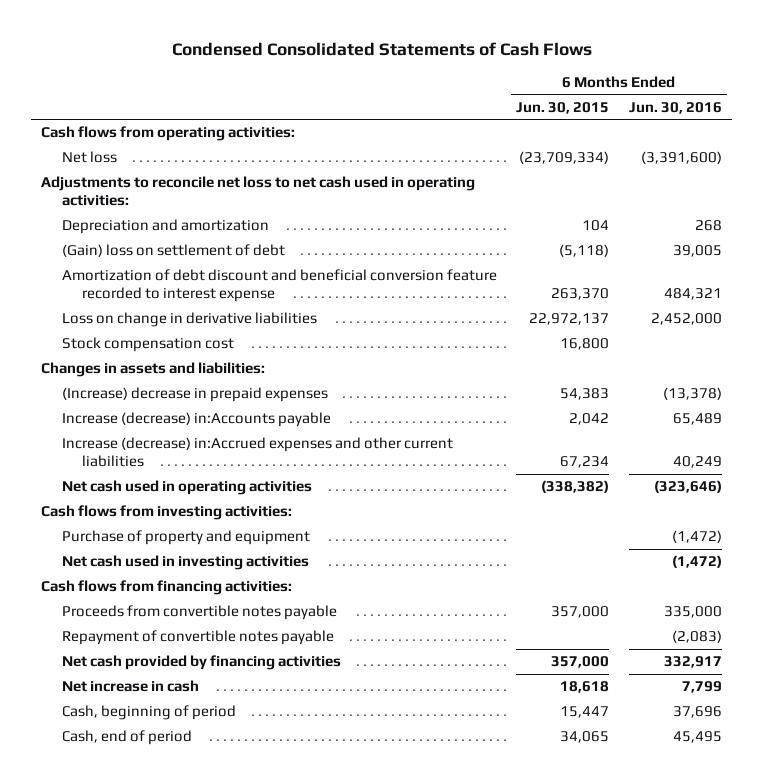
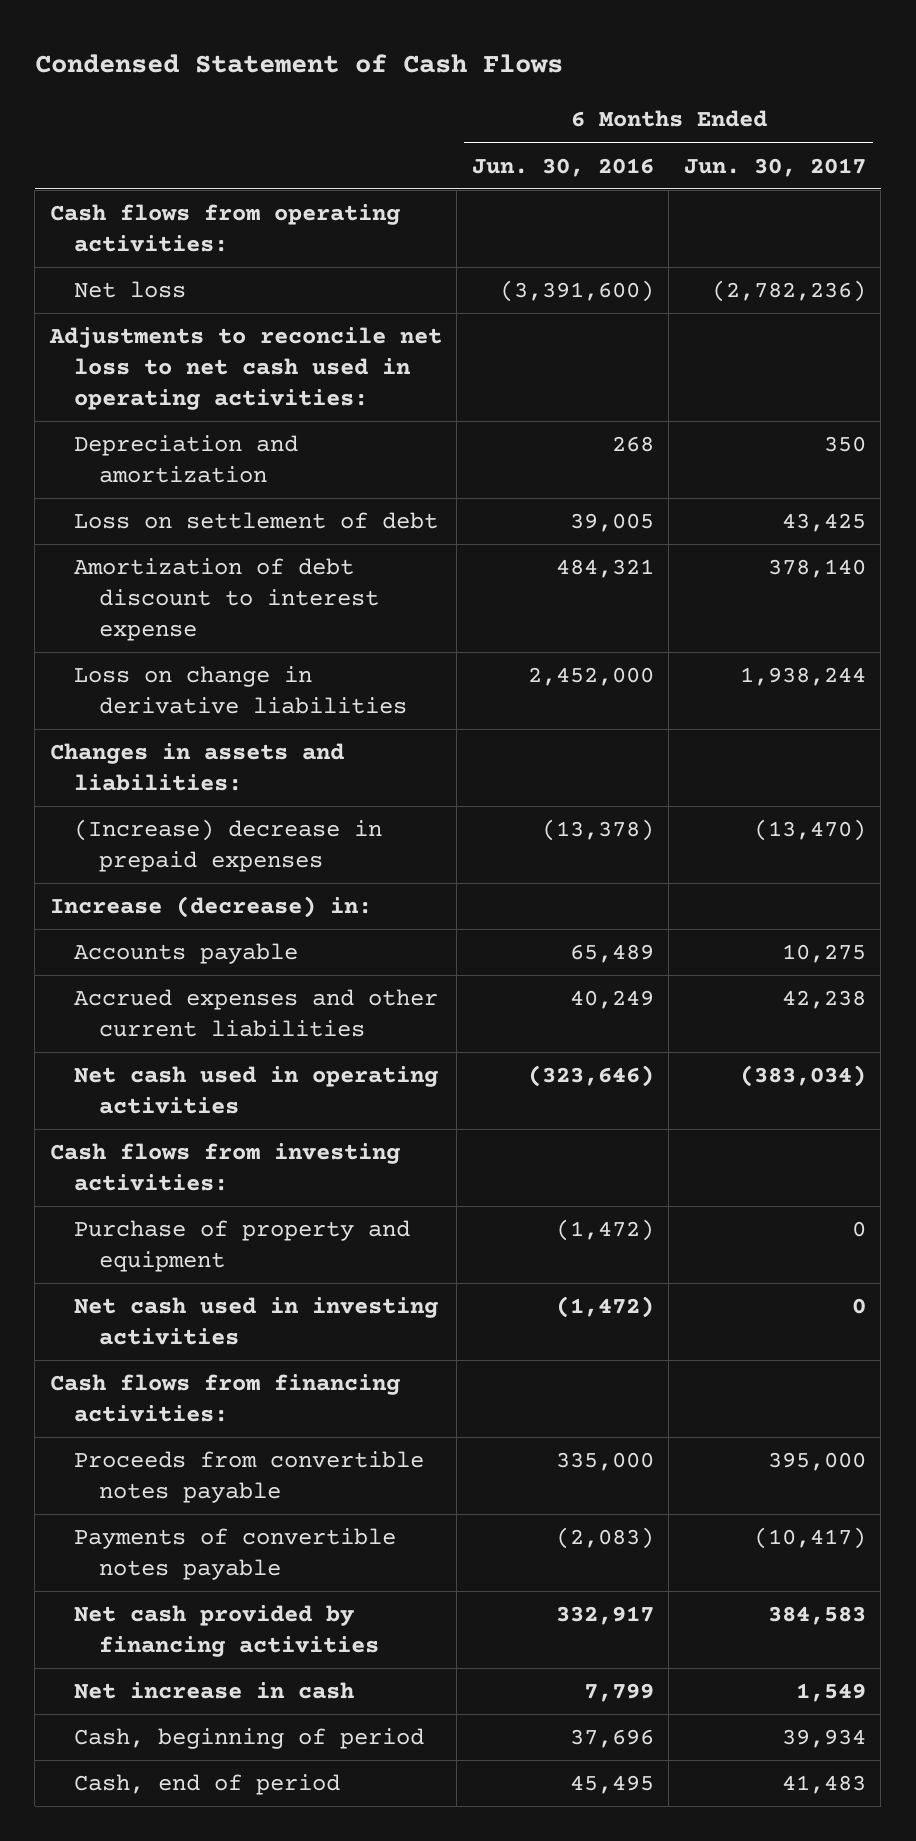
- Condensed Consolidated Statements of Cash Flows
+ Condensed Statement of Cash Flows
- | 6 Months Ended Jun. 30, 2015 | 6 Months Ended Jun. 30, 2016
+ | 6 Months Ended Jun. 30, 2016 | 6 Months Ended Jun. 30, 2017
- (Gain) loss on settlement of debt | (5,118) | 39,005
- Amortization of debt discount and beneficial conversion feature recorded to interest expense | 263,370 | 484,321
+ Loss on settlement of debt | 39,005 | 43,425
+ Amortization of debt discount to interest expense | 484,321 | 378,140
- Stock compensation cost | 16,800 |
- Increase (decrease) in:Accounts payable | 2,042 | 65,489
- Increase (decrease) in:Accrued expenses and other current liabilities | 67,234 | 40,249
+ Increase (decrease) in:
+ Accounts payable | 65,489 | 10,275
+ Accrued expenses and other current liabilities | 40,249 | 42,238
- Repayment of convertible notes payable | | (2,083)
+ Payments of convertible notes payable | (2,083) | (10,417)

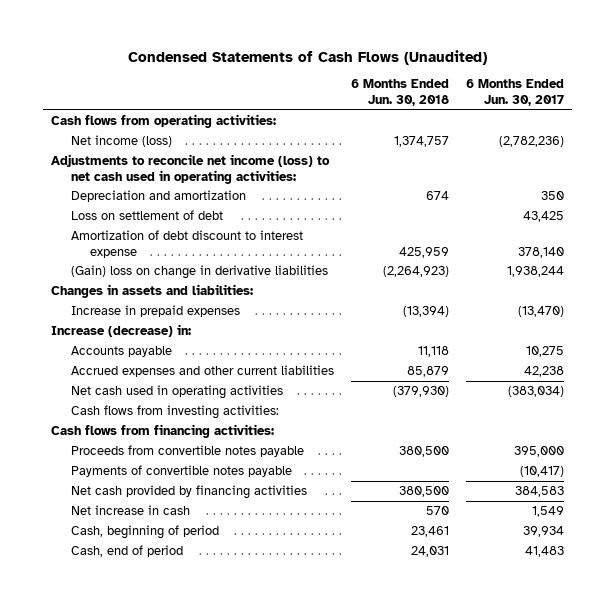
- Condensed Statement of Cash Flows
+ Condensed Statements of Cash Flows (Unaudited)
- | 6 Months Ended Jun. 30, 2016 | 6 Months Ended Jun. 30, 2017
+ | 6 Months Ended Jun. 30, 2018 | 6 Months Ended Jun. 30, 2017
- Net loss | (3,391,600) | (2,782,236)
- Adjustments to reconcile net loss to net cash used in operating activities:
+ Net income (loss) | 1,374,757 | (2,782,236)
+ Adjustments to reconcile net income (loss) to net cash used in operating activities:
- Loss on change in derivative liabilities | 2,452,000 | 1,938,244
+ (Gain) loss on change in derivative liabilities | (2,264,923) | 1,938,244
- (Increase) decrease in prepaid expenses | (13,378) | (13,470)
+ Increase in prepaid expenses | (13,394) | (13,470)
- Purchase of property and equipment | (1,472) | 0
- Net cash used in investing activities | (1,472) | 0

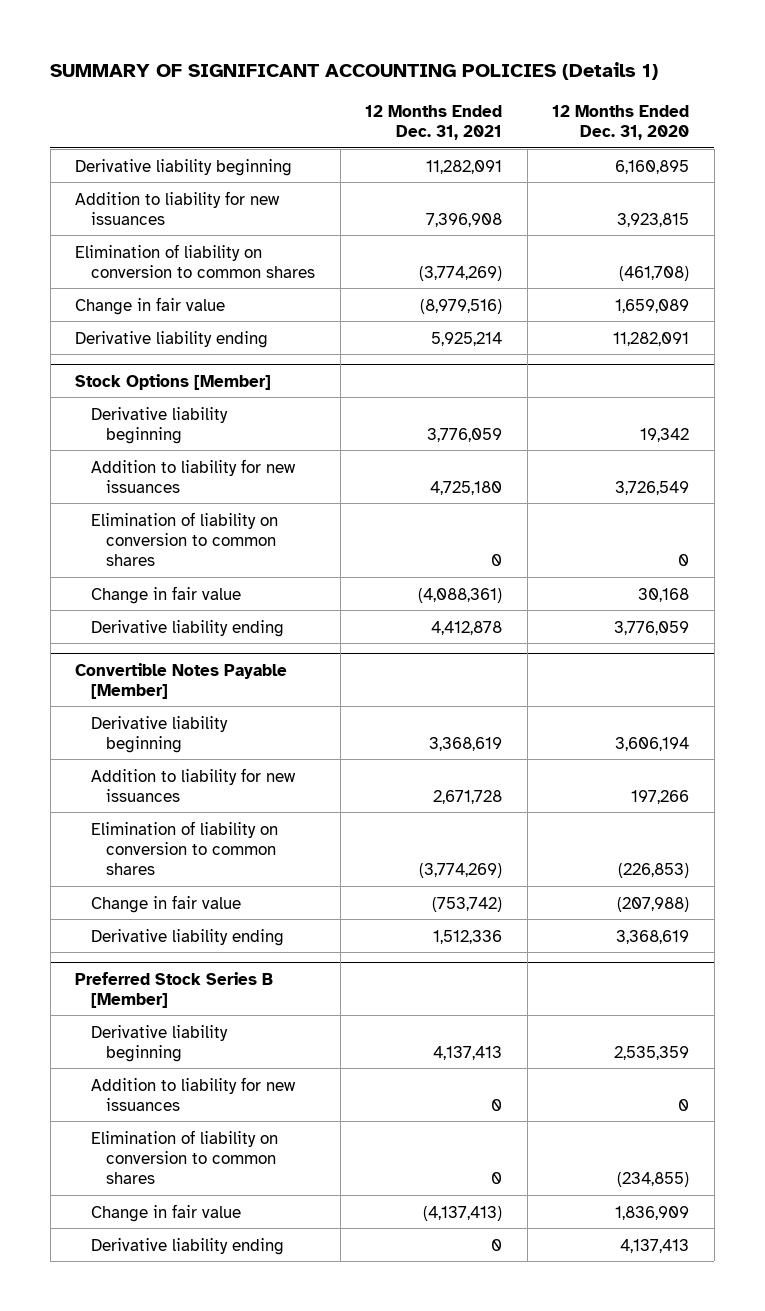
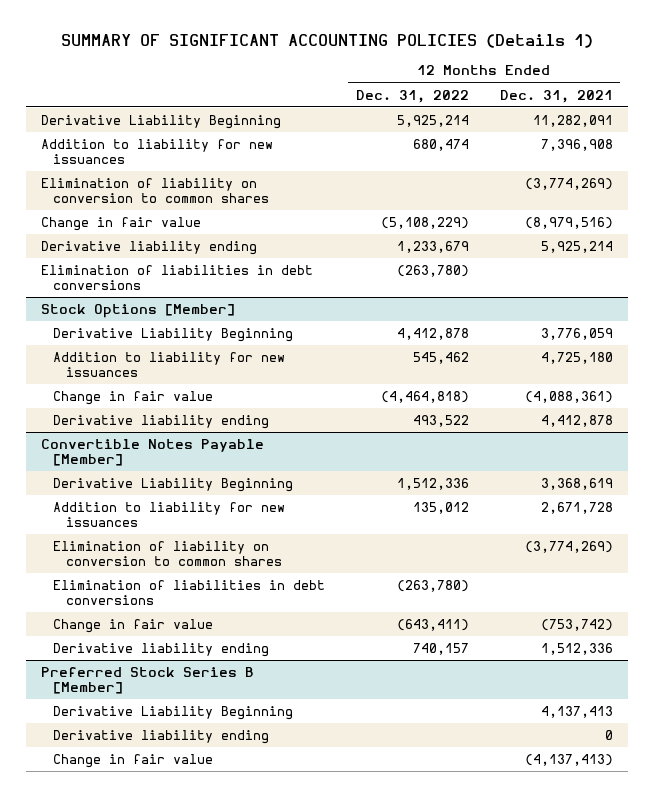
- | 12 Months Ended Dec. 31, 2021 | 12 Months Ended Dec. 31, 2020
+ | 12 Months Ended Dec. 31, 2022 | 12 Months Ended Dec. 31, 2021
- Derivative liability beginning | 11,282,091 | 6,160,895
+ Derivative Liability Beginning | 5,925,214 | 11,282,091
+ Elimination of liabilities in debt conversions | (263,780) |
@ Stock Options [Member]
- Derivative liability beginning | 3,776,059 | 19,342
+ Derivative Liability Beginning | 4,412,878 | 3,776,059
- Elimination of liability on conversion to common shares | 0 | 0
@ Convertible Notes Payable [Member]
- Derivative liability beginning | 3,368,619 | 3,606,194
+ Derivative Liability Beginning | 1,512,336 | 3,368,619
+ Elimination of liabilities in debt conversions | (263,780) |
@ Preferred Stock Series B [Member]
- Derivative liability beginning | 4,137,413 | 2,535,359
- Addition to liability for new issuances | 0 | 0
- Elimination of liability on conversion to common shares | 0 | (234,855)
+ Derivative Liability Beginning | | 4,137,413
moved down: Change in fair value | | (4,137,413)

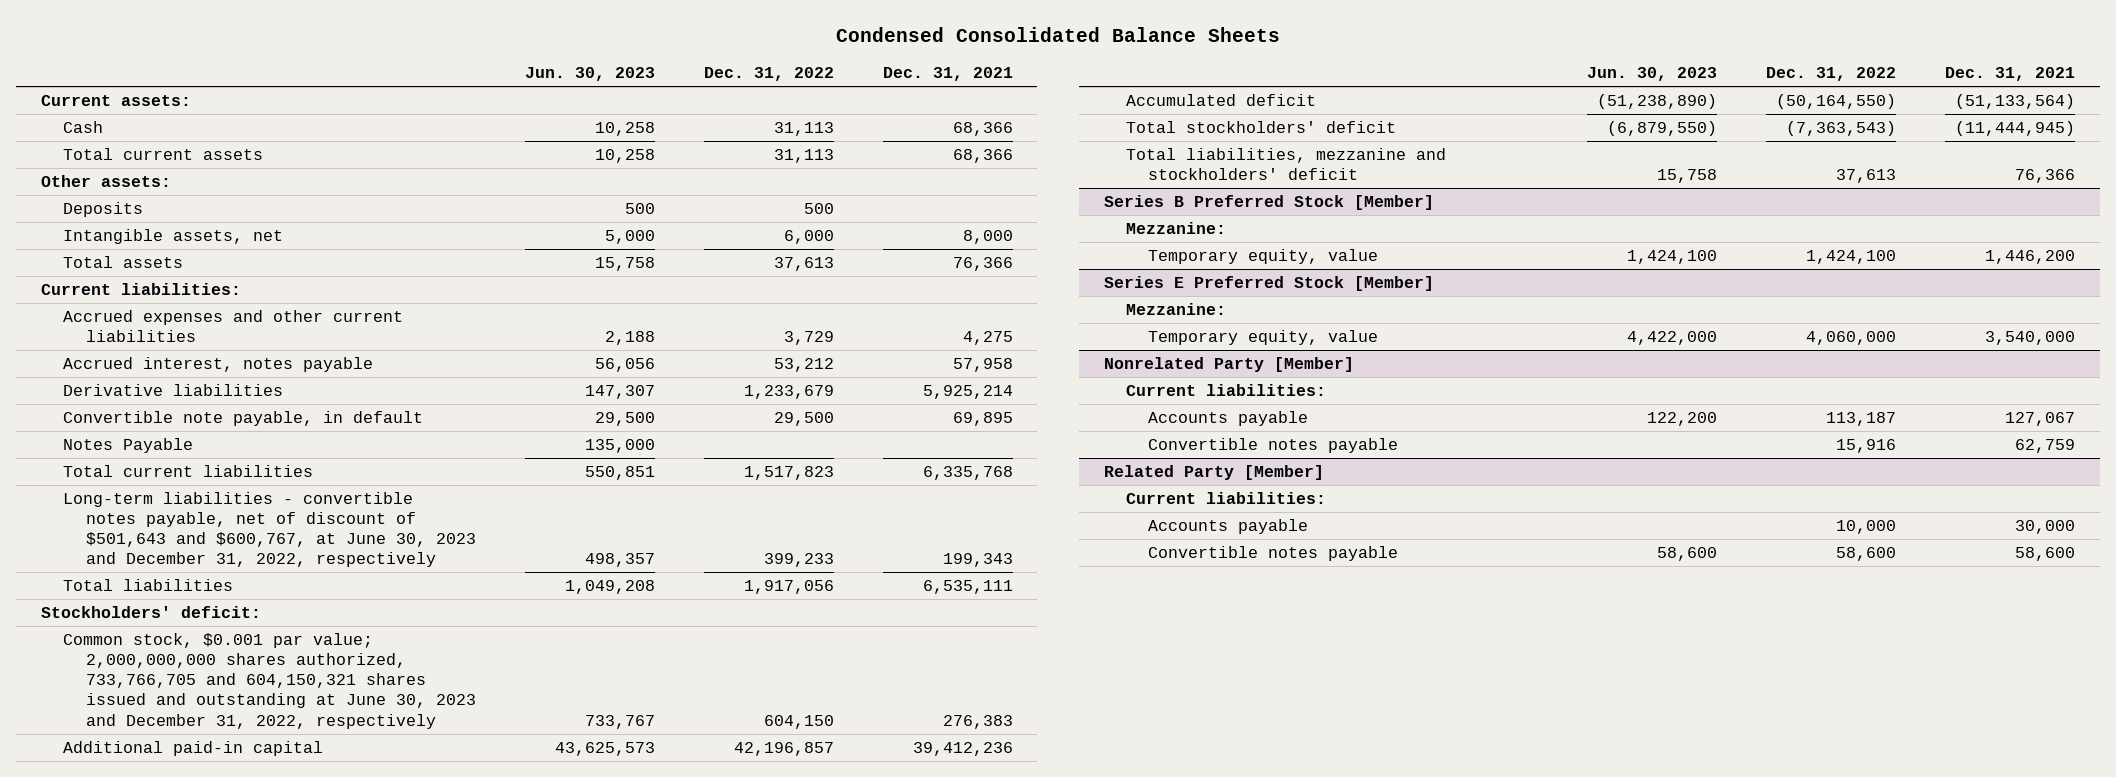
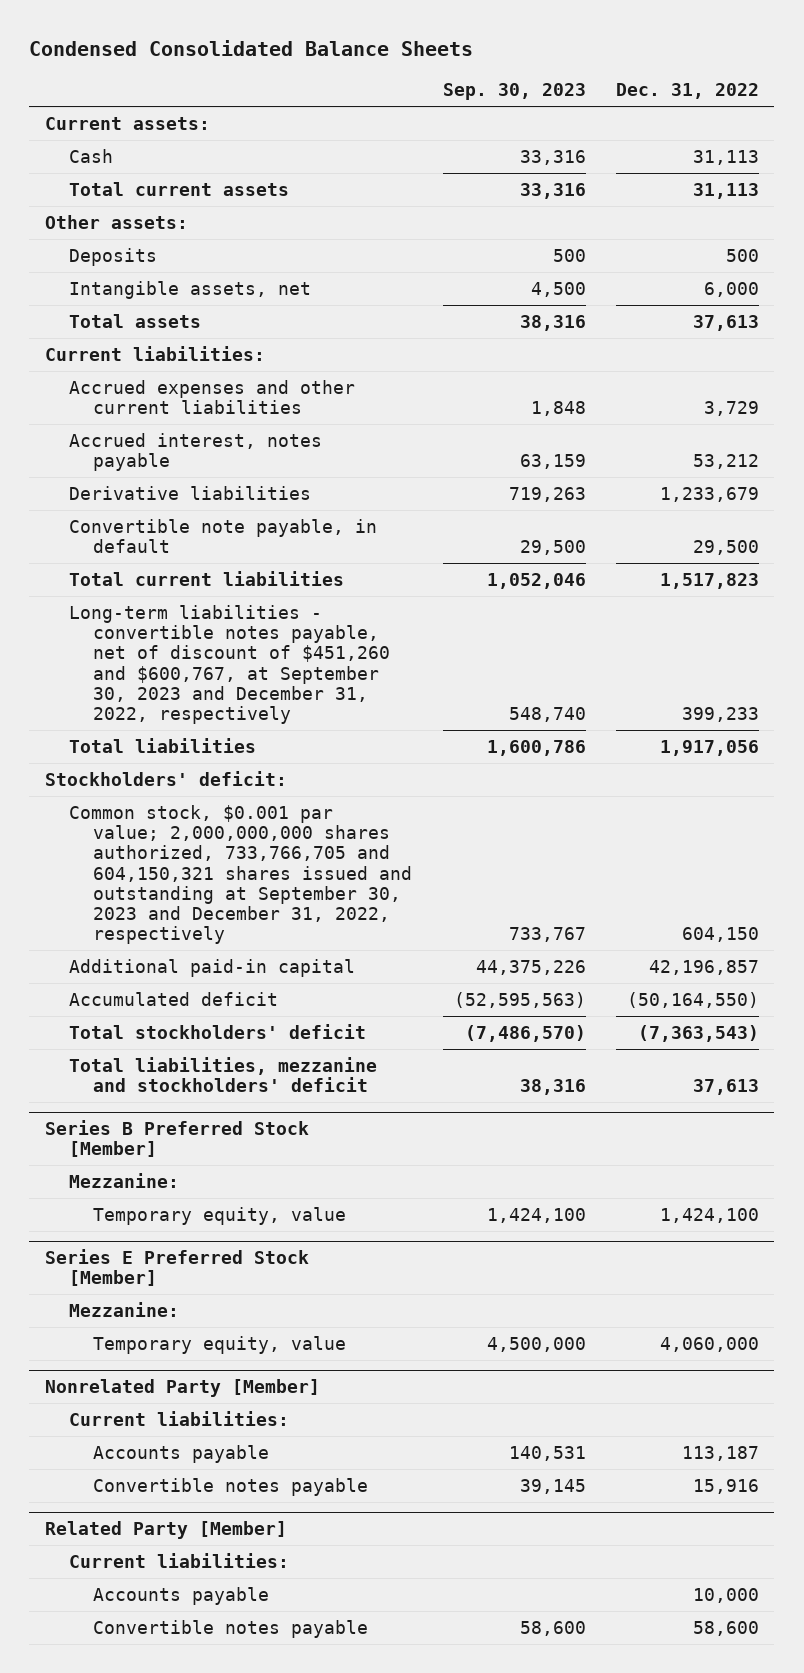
- | Jun. 30, 2023 | Dec. 31, 2022 | Dec. 31, 2021
+ | Sep. 30, 2023 | Dec. 31, 2022
- Notes Payable | 135,000 | |
- Long-term liabilities - convertible notes payable, net of discount of $501,643 and $600,767, at June 30, 2023 and December 31, 2022, respectively | 498,357 | 399,233 | 199,343
+ Long-term liabilities - convertible notes payable, net of discount of $451,260 and $600,767, at September 30, 2023 and December 31, 2022, respectively | 548,740 | 399,233
- Common stock, $0.001 par value; 2,000,000,000 shares authorized, 733,766,705 and 604,150,321 shares issued and outstanding at June 30, 2023 and December 31, 2022, respectively | 733,767 | 604,150 | 276,383
+ Common stock, $0.001 par value; 2,000,000,000 shares authorized, 733,766,705 and 604,150,321 shares issued and outstanding at September 30, 2023 and December 31, 2022, respectively | 733,767 | 604,150

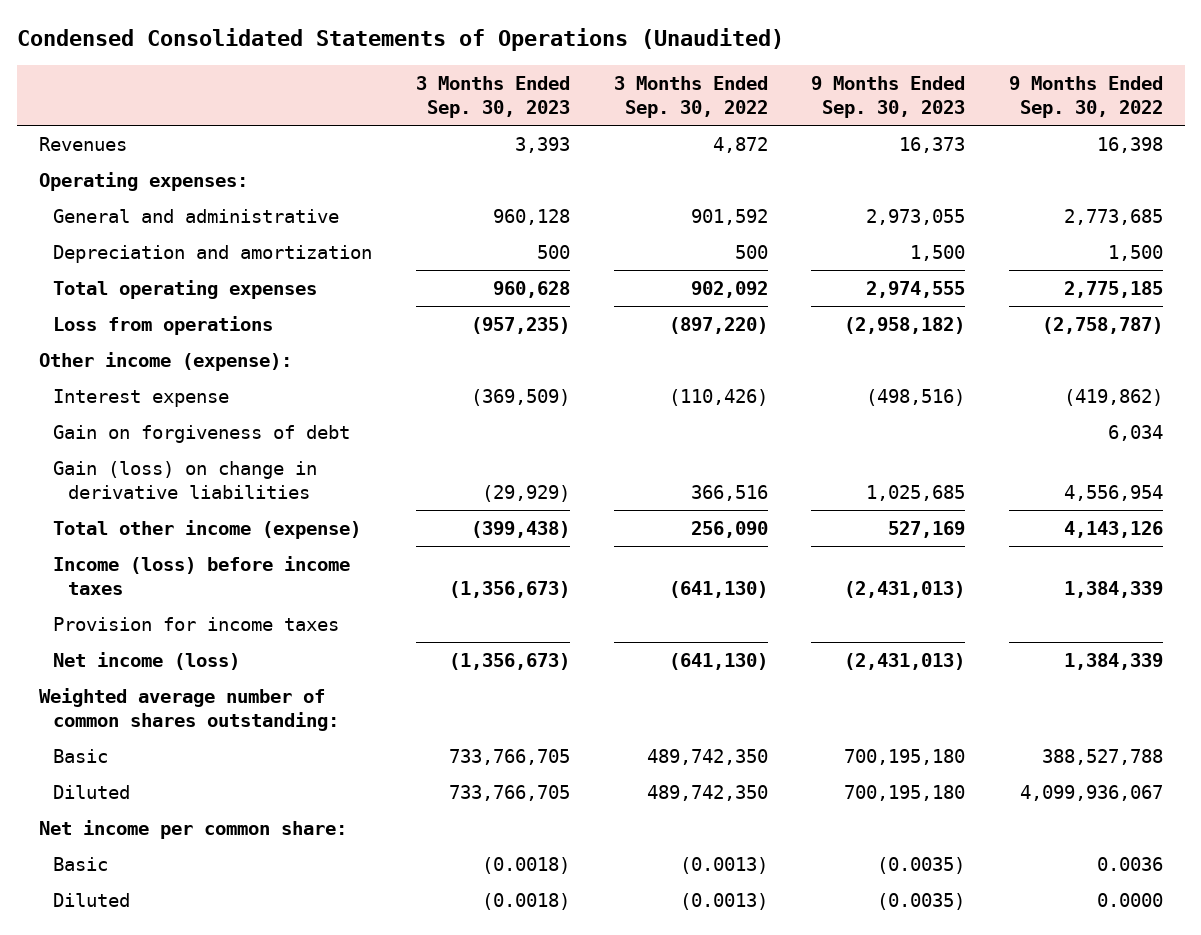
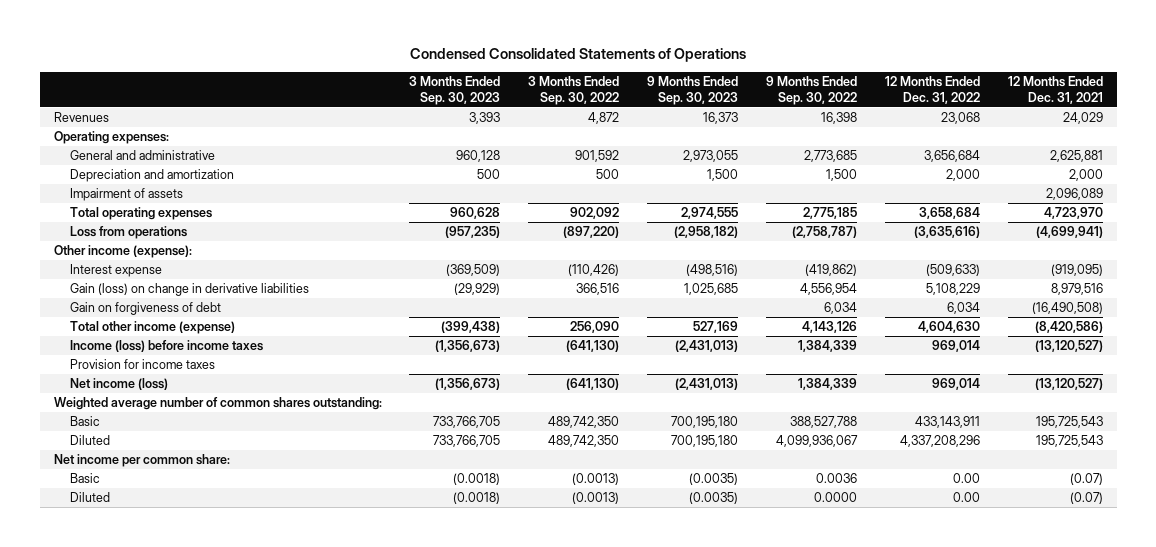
- Condensed Consolidated Statements of Operations (Unaudited)
+ Condensed Consolidated Statements of Operations
- | 3 Months Ended Sep. 30, 2023 | 3 Months Ended Sep. 30, 2022 | 9 Months Ended Sep. 30, 2023 | 9 Months Ended Sep. 30, 2022
+ | 3 Months Ended Sep. 30, 2023 | 3 Months Ended Sep. 30, 2022 | 9 Months Ended Sep. 30, 2023 | 9 Months Ended Sep. 30, 2022 | 12 Months Ended Dec. 31, 2022 | 12 Months Ended Dec. 31, 2021
+ Impairment of assets | | | | | | 2,096,089
moved down: Gain on forgiveness of debt | | | | 6,034 | 6,034 | (16,490,508)

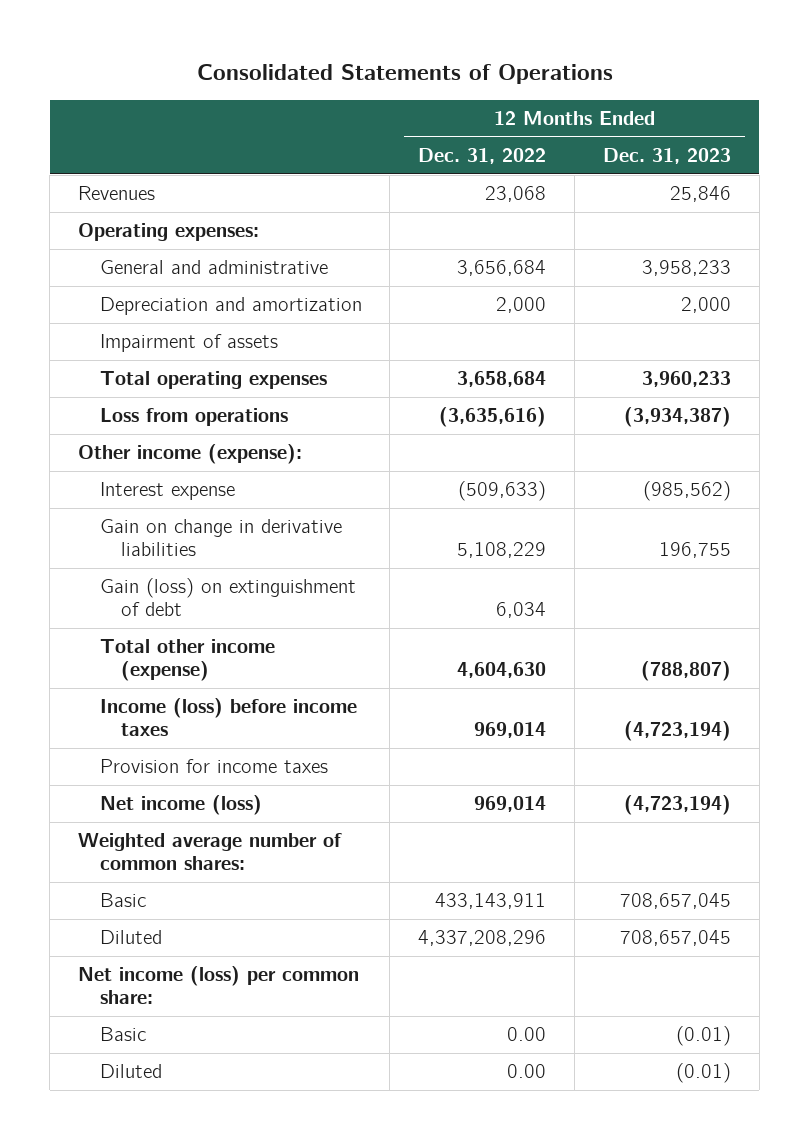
- Condensed Consolidated Statements of Operations
+ Consolidated Statements of Operations
- | 3 Months Ended Sep. 30, 2023 | 3 Months Ended Sep. 30, 2022 | 9 Months Ended Sep. 30, 2023 | 9 Months Ended Sep. 30, 2022 | 12 Months Ended Dec. 31, 2022 | 12 Months Ended Dec. 31, 2021
+ | 12 Months Ended Dec. 31, 2022 | 12 Months Ended Dec. 31, 2023
- Gain (loss) on change in derivative liabilities | (29,929) | 366,516 | 1,025,685 | 4,556,954 | 5,108,229 | 8,979,516
- Gain on forgiveness of debt | | | | 6,034 | 6,034 | (16,490,508)
+ Gain on change in derivative liabilities | 5,108,229 | 196,755
+ Gain (loss) on extinguishment of debt | 6,034 |
- Weighted average number of common shares outstanding:
+ Weighted average number of common shares:
- Net income per common share:
+ Net income (loss) per common share:

